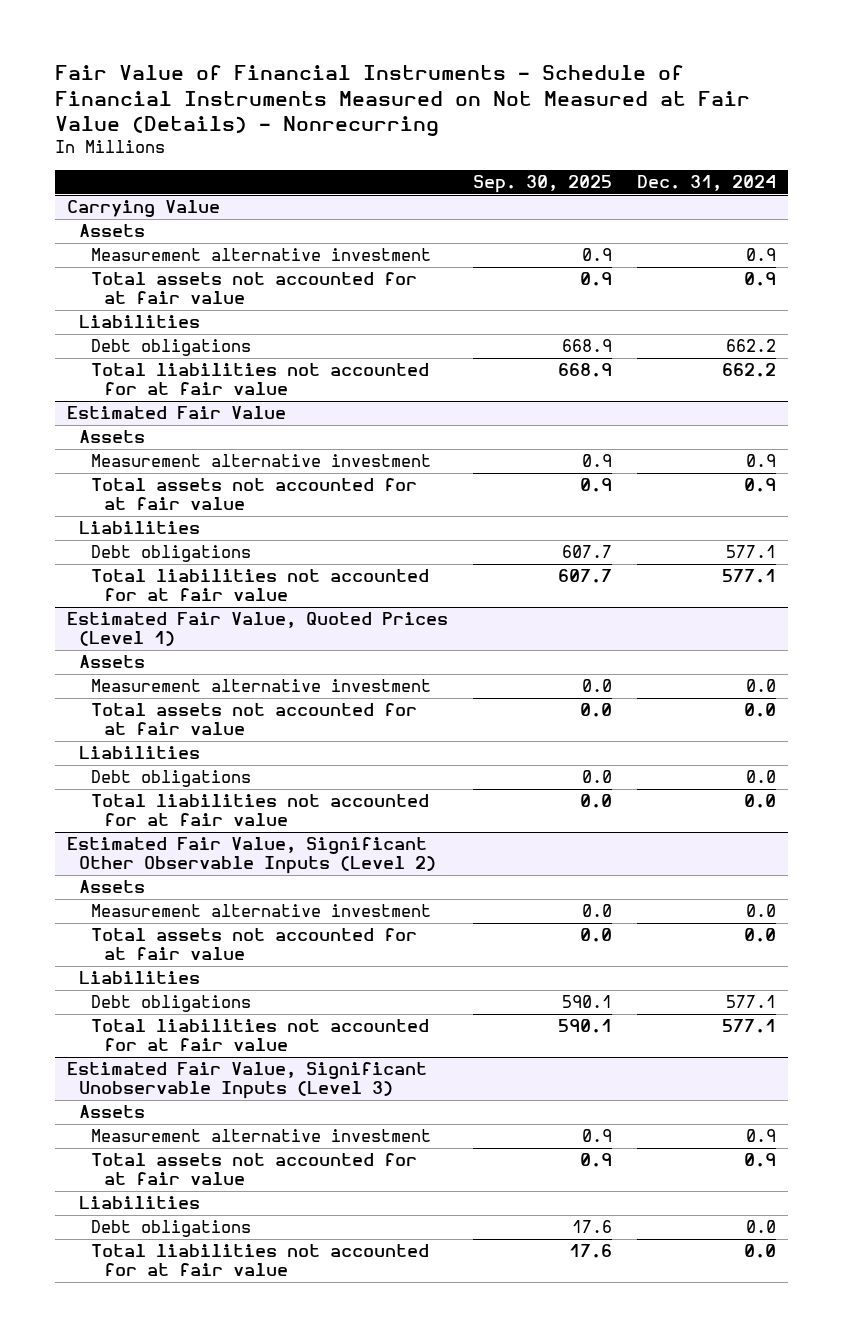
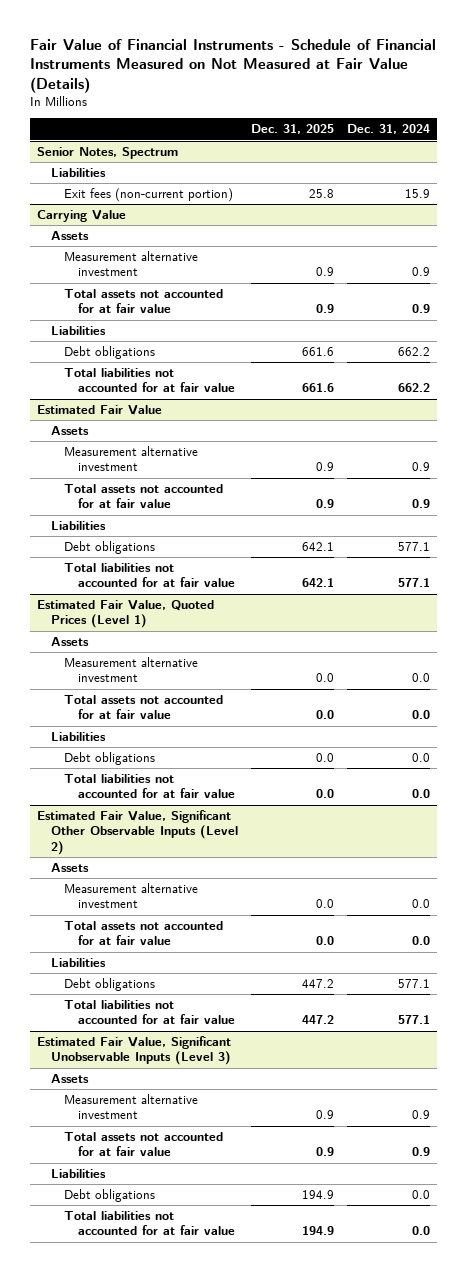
- Fair Value of Financial Instruments - Schedule of Financial Instruments Measured on Not Measured at Fair Value (Details) - Nonrecurring
+ Fair Value of Financial Instruments - Schedule of Financial Instruments Measured on Not Measured at Fair Value (Details)
- | Sep. 30, 2025 | Dec. 31, 2024
+ | Dec. 31, 2025 | Dec. 31, 2024
+ Senior Notes, Spectrum
+ Liabilities
+ Exit fees (non-current portion) | 25.8 | 15.9

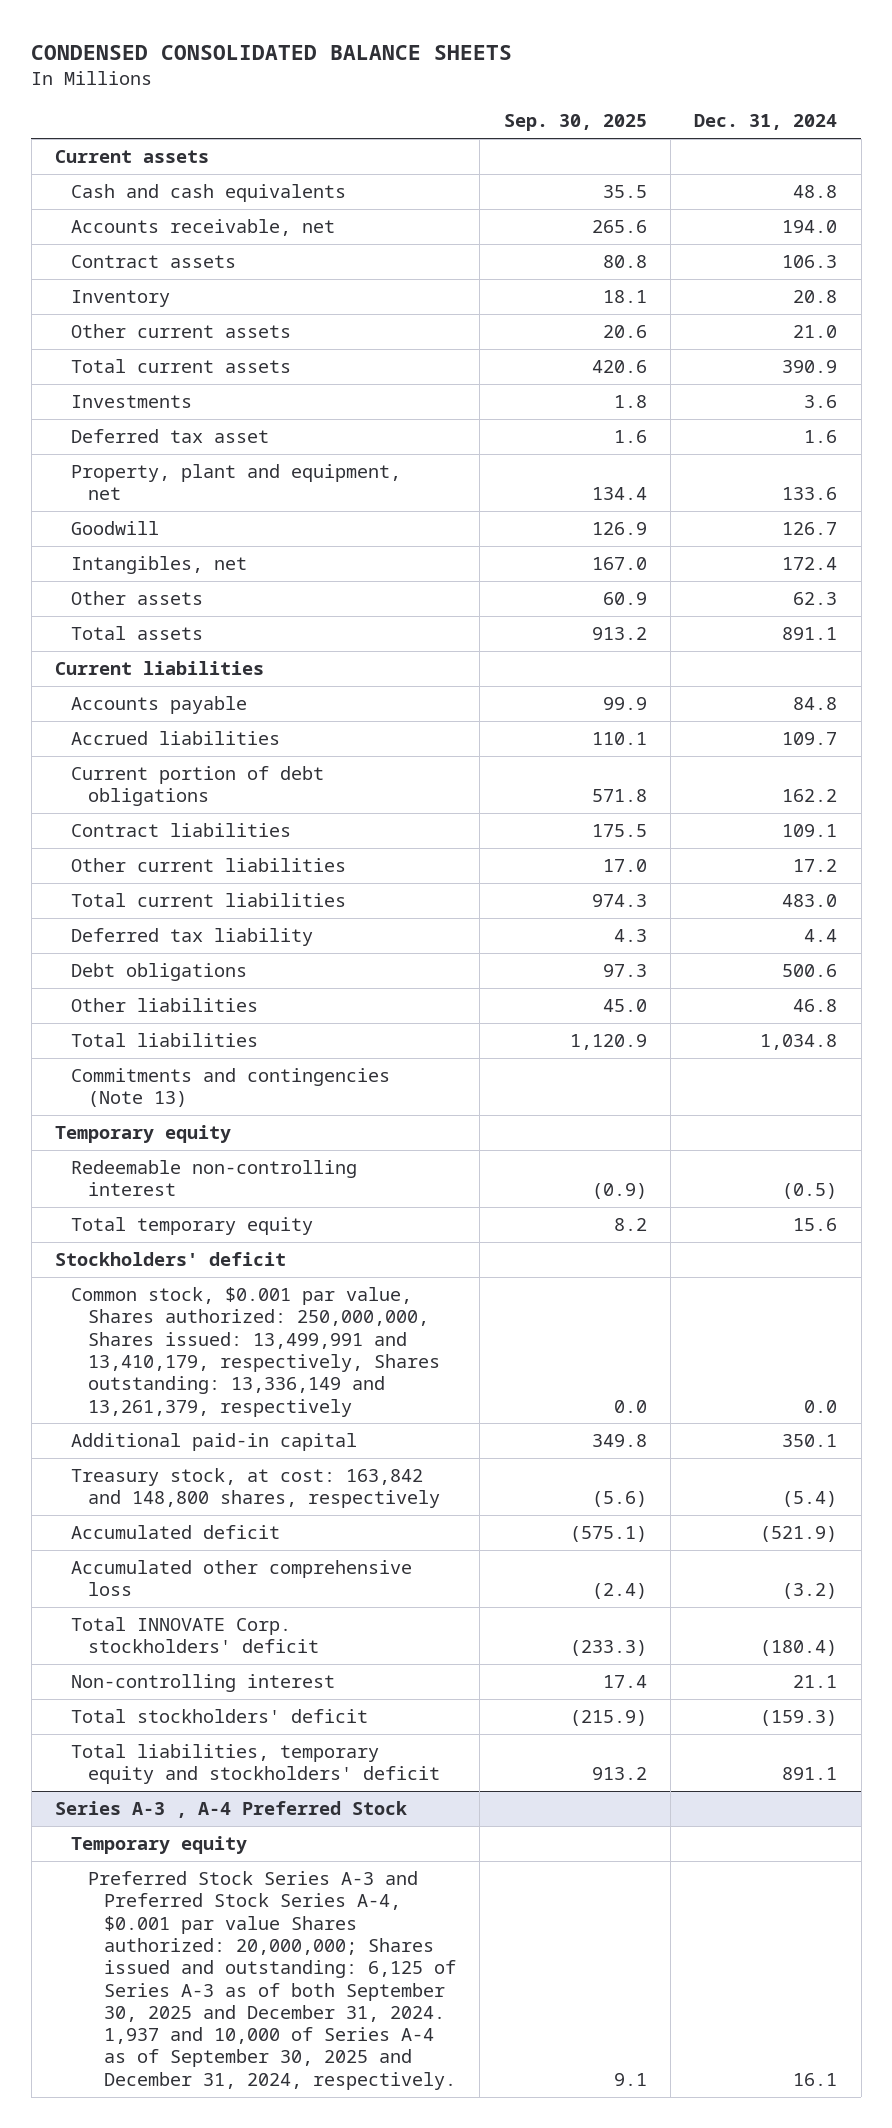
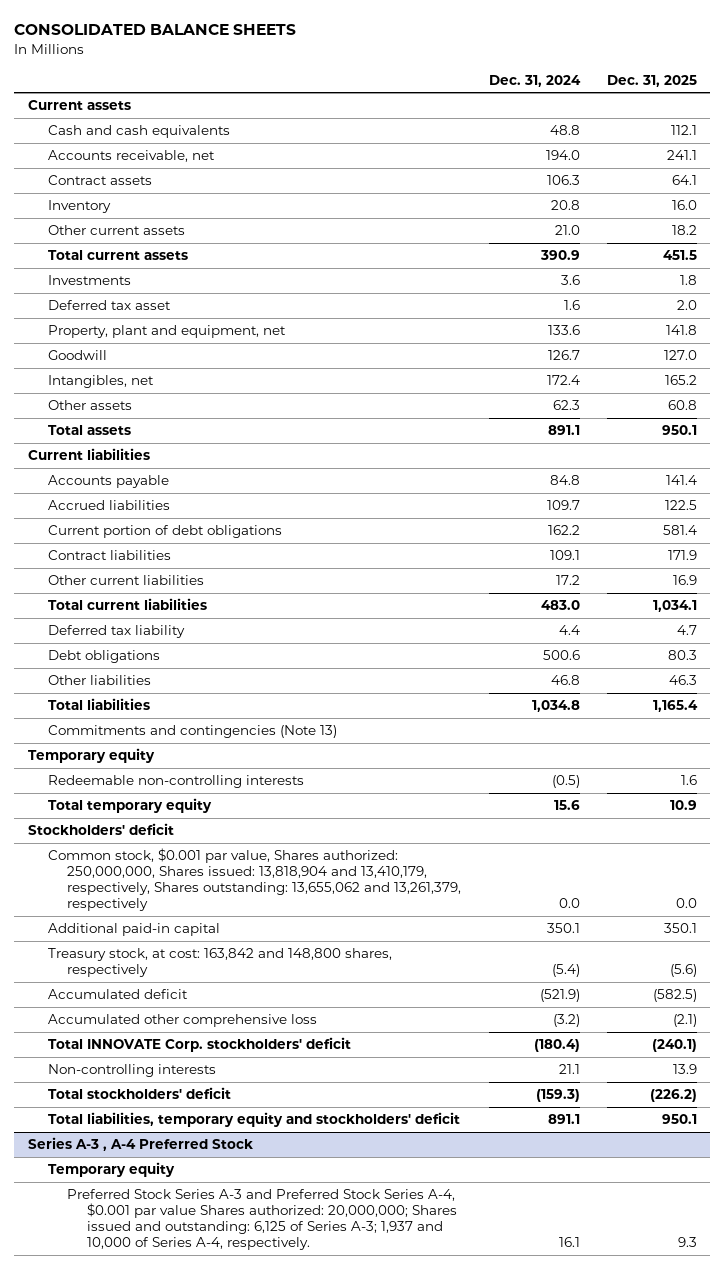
- CONDENSED CONSOLIDATED BALANCE SHEETS
+ CONSOLIDATED BALANCE SHEETS
- | Sep. 30, 2025 | Dec. 31, 2024
+ | Dec. 31, 2024 | Dec. 31, 2025
- Redeemable non-controlling interest | (0.9) | (0.5)
+ Redeemable non-controlling interests | (0.5) | 1.6
- Common stock, $0.001 par value, Shares authorized: 250,000,000, Shares issued: 13,499,991 and 13,410,179, respectively, Shares outstanding: 13,336,149 and 13,261,379, respectively | 0.0 | 0.0
+ Common stock, $0.001 par value, Shares authorized: 250,000,000, Shares issued: 13,818,904 and 13,410,179, respectively, Shares outstanding: 13,655,062 and 13,261,379, respectively | 0.0 | 0.0
- Non-controlling interest | 17.4 | 21.1
+ Non-controlling interests | 21.1 | 13.9
@ Series A-3 , A-4 Preferred Stock
- Preferred Stock Series A-3 and Preferred Stock Series A-4, $0.001 par value Shares authorized: 20,000,000; Shares issued and outstanding: 6,125 of Series A-3 as of both September 30, 2025 and December 31, 2024. 1,937 and 10,000 of Series A-4 as of September 30, 2025 and December 31, 2024, respectively. | 9.1 | 16.1
+ Preferred Stock Series A-3 and Preferred Stock Series A-4, $0.001 par value Shares authorized: 20,000,000; Shares issued and outstanding: 6,125 of Series A-3; 1,937 and 10,000 of Series A-4, respectively. | 16.1 | 9.3

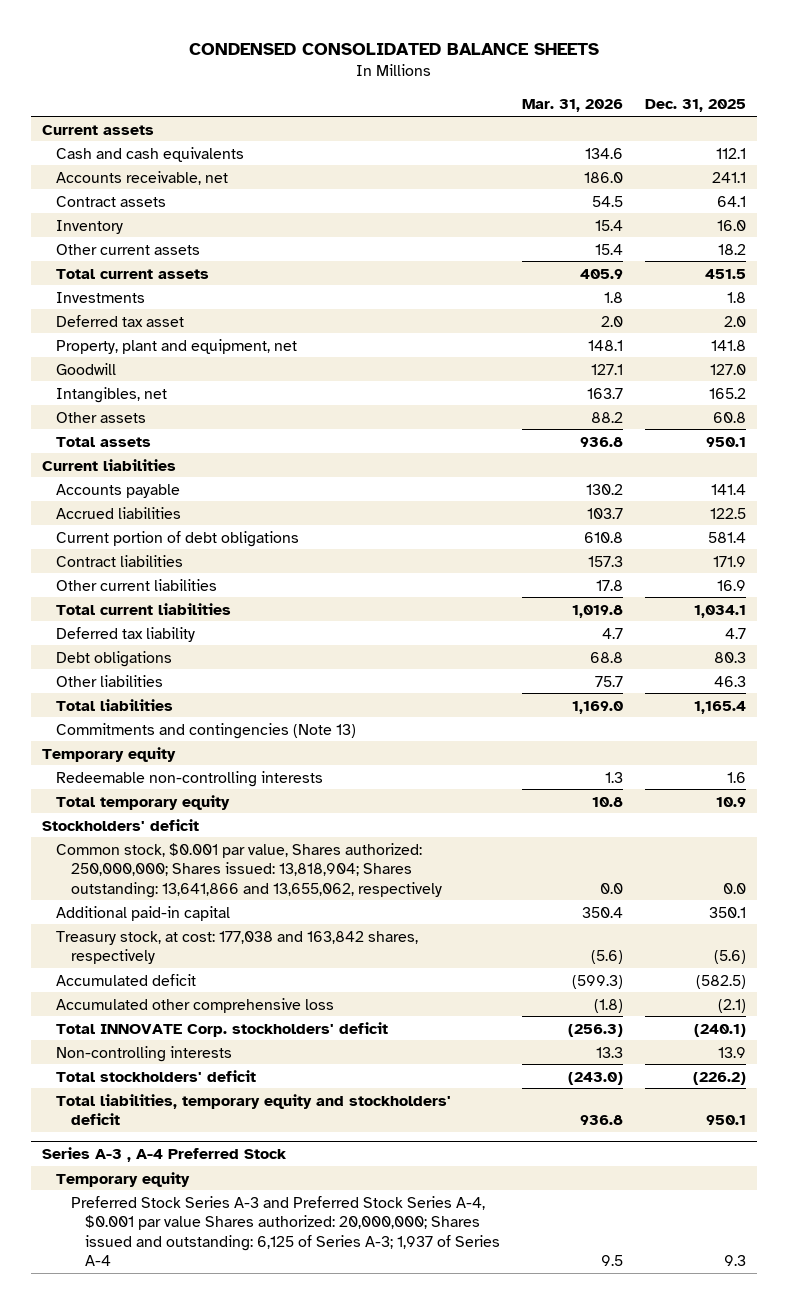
- CONSOLIDATED BALANCE SHEETS
+ CONDENSED CONSOLIDATED BALANCE SHEETS
- | Dec. 31, 2024 | Dec. 31, 2025
+ | Mar. 31, 2026 | Dec. 31, 2025
- Common stock, $0.001 par value, Shares authorized: 250,000,000, Shares issued: 13,818,904 and 13,410,179, respectively, Shares outstanding: 13,655,062 and 13,261,379, respectively | 0.0 | 0.0
+ Common stock, $0.001 par value, Shares authorized: 250,000,000; Shares issued: 13,818,904; Shares outstanding: 13,641,866 and 13,655,062, respectively | 0.0 | 0.0
- Treasury stock, at cost: 163,842 and 148,800 shares, respectively | (5.4) | (5.6)
+ Treasury stock, at cost: 177,038 and 163,842 shares, respectively | (5.6) | (5.6)
@ Series A-3 , A-4 Preferred Stock
- Preferred Stock Series A-3 and Preferred Stock Series A-4, $0.001 par value Shares authorized: 20,000,000; Shares issued and outstanding: 6,125 of Series A-3; 1,937 and 10,000 of Series A-4, respectively. | 16.1 | 9.3
+ Preferred Stock Series A-3 and Preferred Stock Series A-4, $0.001 par value Shares authorized: 20,000,000; Shares issued and outstanding: 6,125 of Series A-3; 1,937 of Series A-4 | 9.5 | 9.3

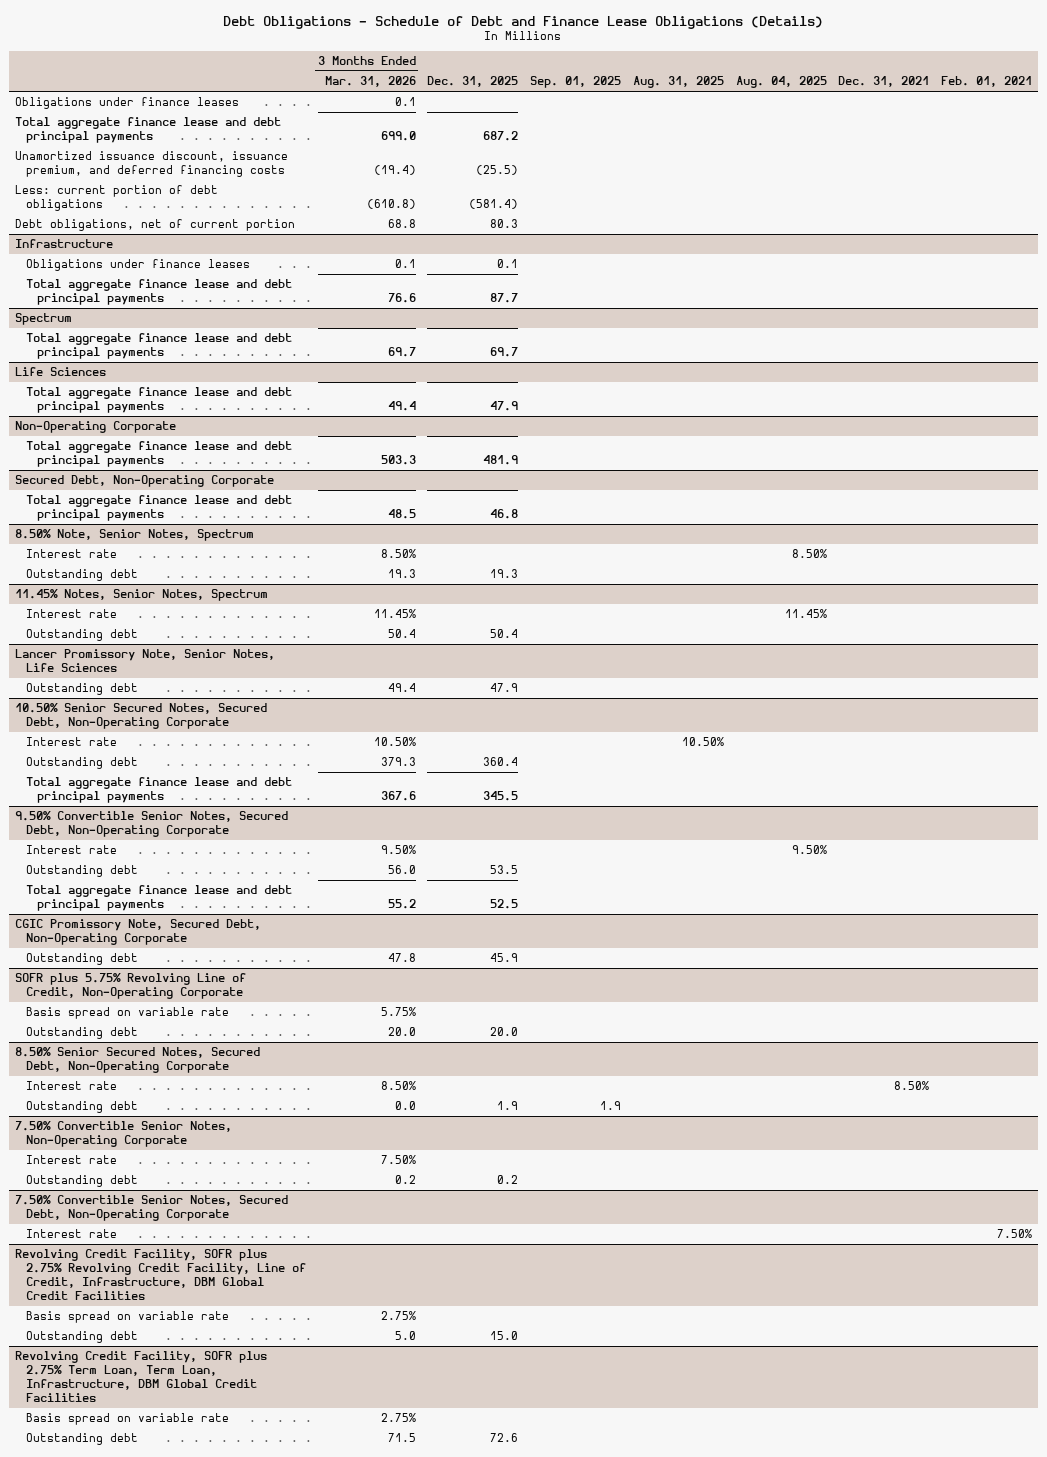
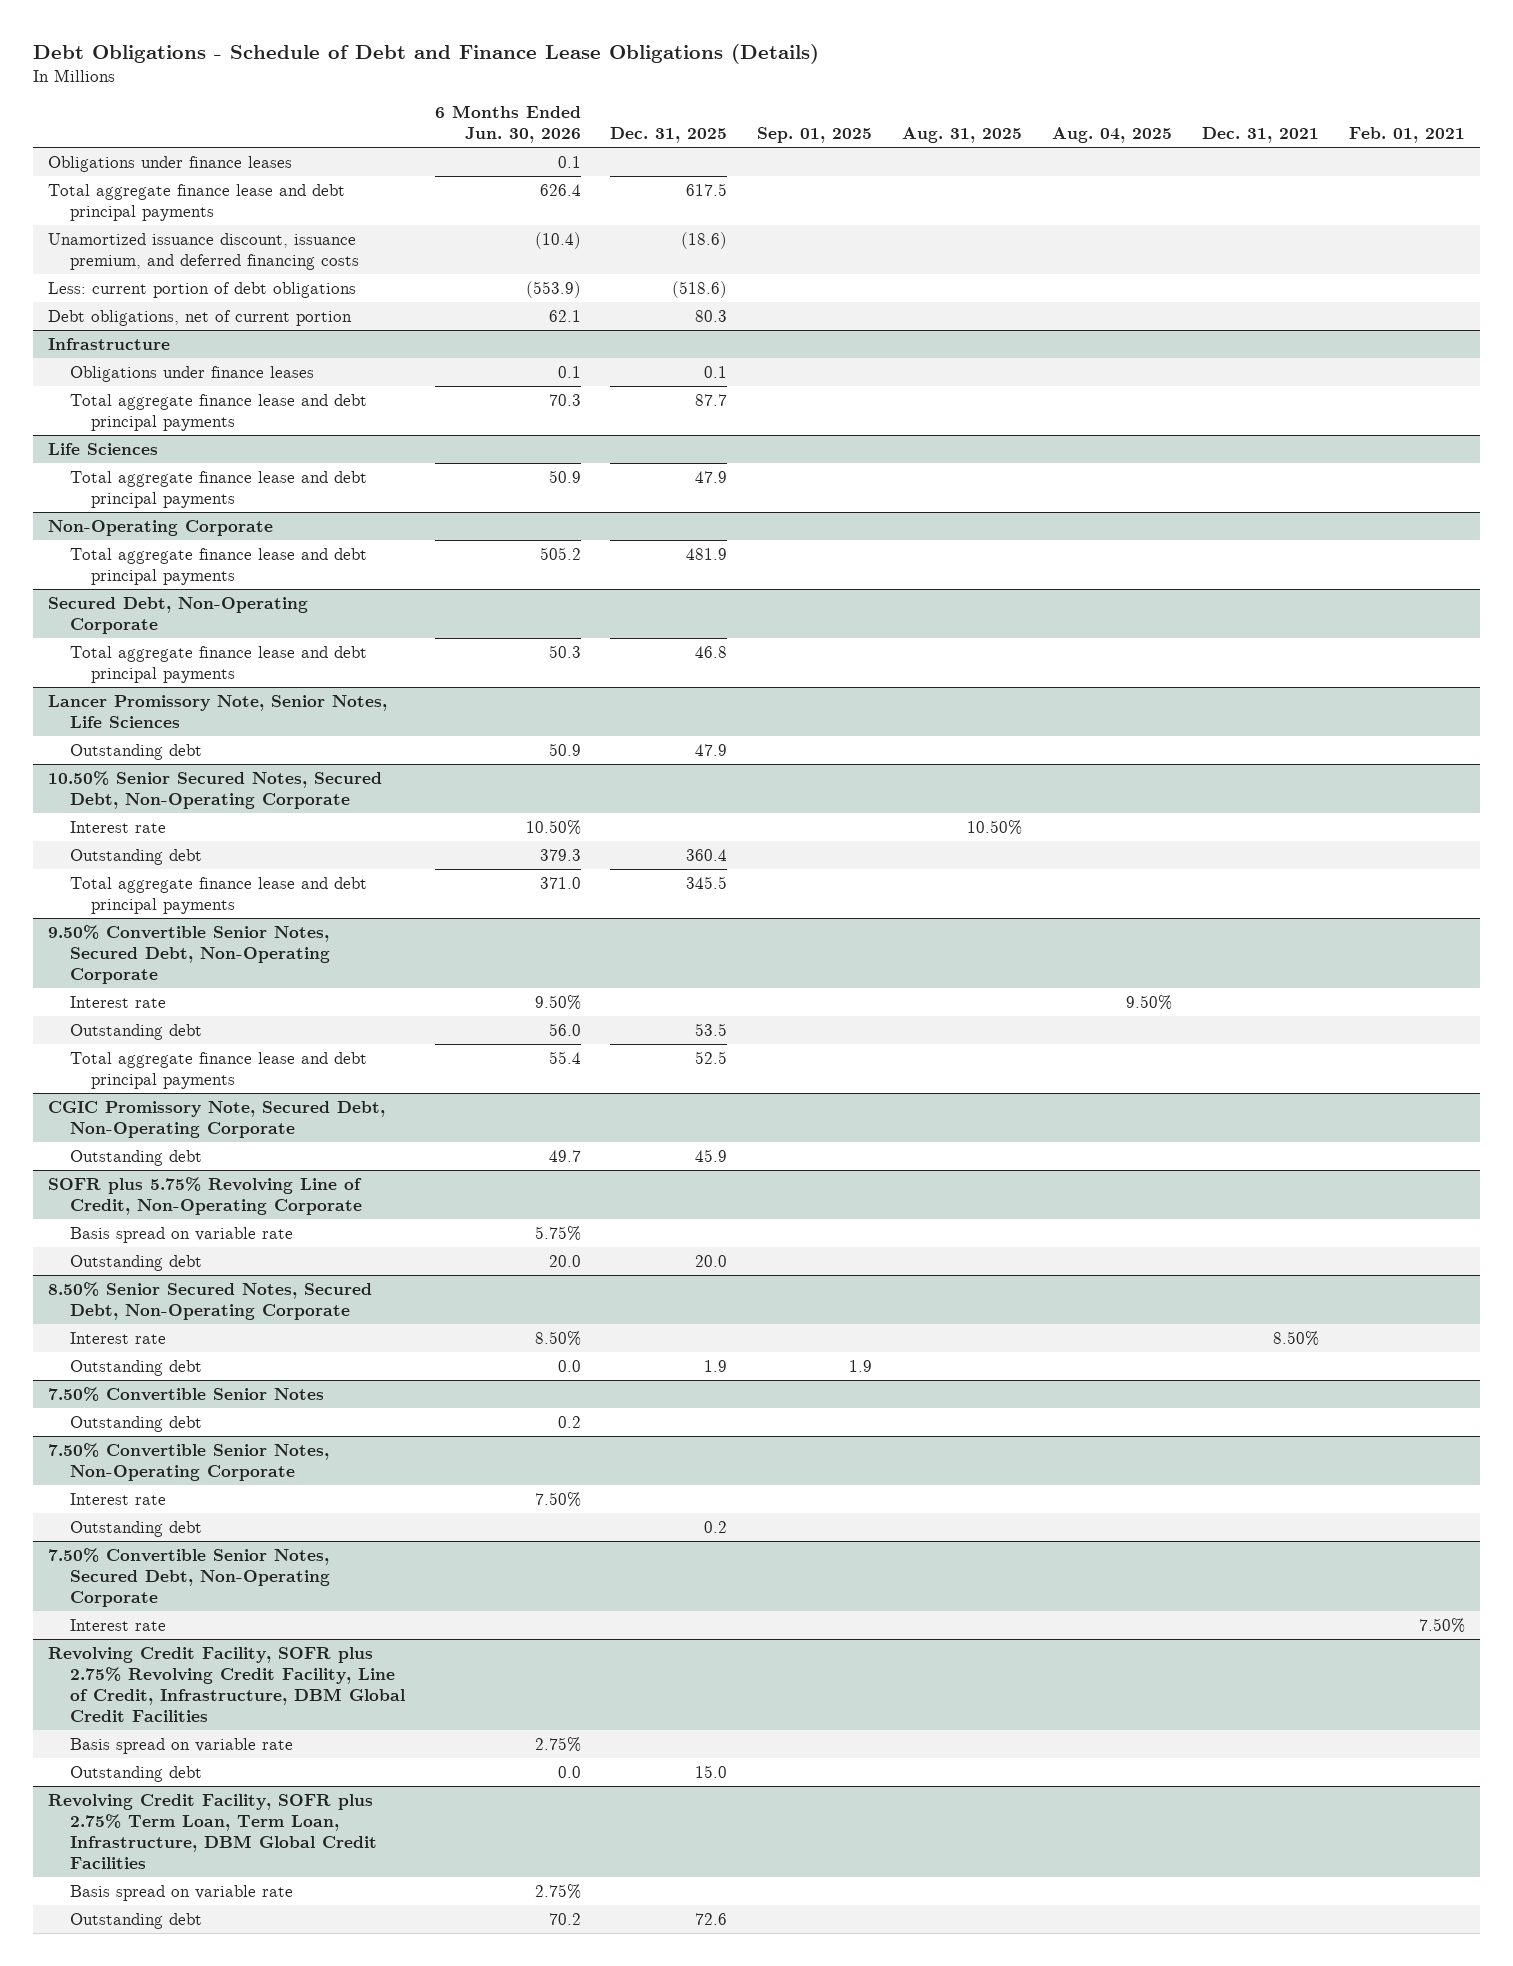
- | 3 Months Ended Mar. 31, 2026 | Dec. 31, 2025 | Sep. 01, 2025 | Aug. 31, 2025 | Aug. 04, 2025 | Dec. 31, 2021 | Feb. 01, 2021
+ | 6 Months Ended Jun. 30, 2026 | Dec. 31, 2025 | Sep. 01, 2025 | Aug. 31, 2025 | Aug. 04, 2025 | Dec. 31, 2021 | Feb. 01, 2021
- Total aggregate finance lease and debt principal payments | 699.0 | 687.2 | | | | |
- Unamortized issuance discount, issuance premium, and deferred financing costs | (19.4) | (25.5) | | | | |
- Less: current portion of debt obligations | (610.8) | (581.4) | | | | |
+ Total aggregate finance lease and debt principal payments | 626.4 | 617.5 | | | | |
+ Unamortized issuance discount, issuance premium, and deferred financing costs | (10.4) | (18.6) | | | | |
+ Less: current portion of debt obligations | (553.9) | (518.6) | | | | |
- Spectrum
- Total aggregate finance lease and debt principal payments | 69.7 | 69.7 | | | | |
- 8.50% Note, Senior Notes, Spectrum
- Interest rate | 8.50% | | | | 8.50% | |
- Outstanding debt | 19.3 | 19.3 | | | | |
- 11.45% Notes, Senior Notes, Spectrum
- Interest rate | 11.45% | | | | 11.45% | |
- Outstanding debt | 50.4 | 50.4 | | | | |
+ 7.50% Convertible Senior Notes
+ Outstanding debt | 0.2 | | | | | |

